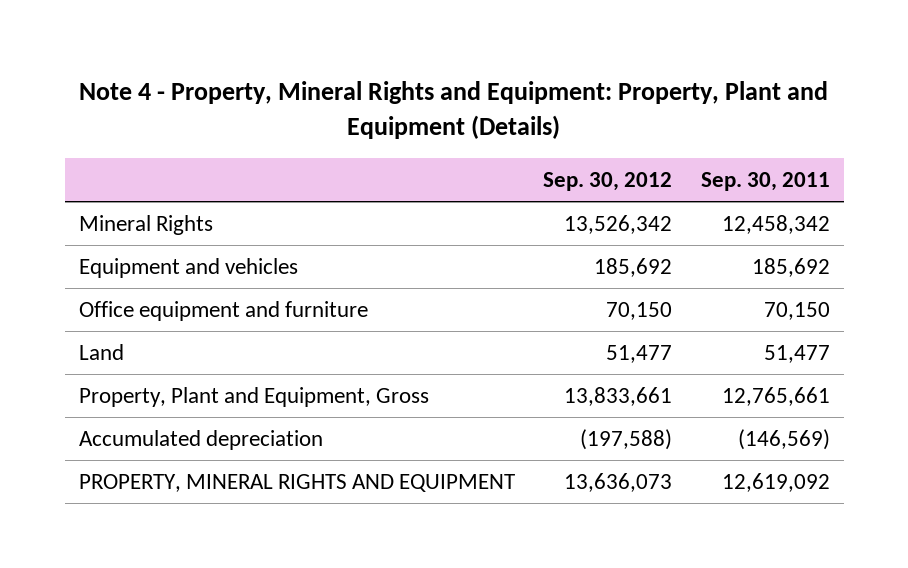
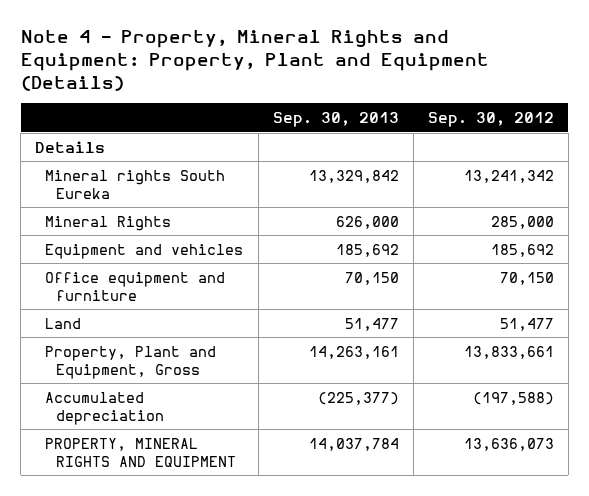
- | Sep. 30, 2012 | Sep. 30, 2011
+ | Sep. 30, 2013 | Sep. 30, 2012
- Mineral Rights | 13,526,342 | 12,458,342
+ Details
+ Mineral rights South Eureka | 13,329,842 | 13,241,342
+ Mineral Rights | 626,000 | 285,000

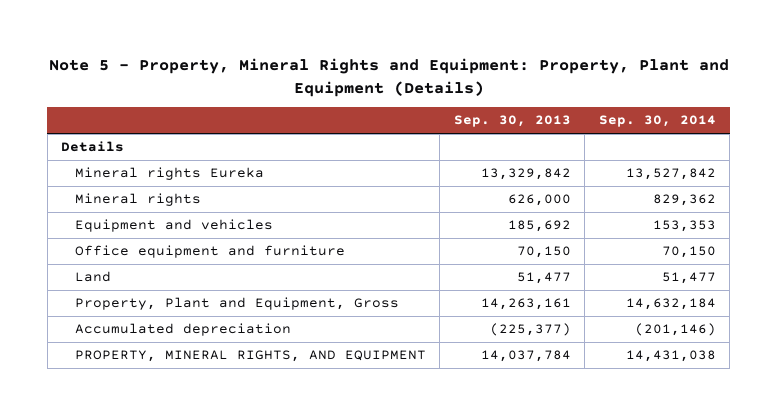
- Note 4 - Property, Mineral Rights and Equipment: Property, Plant and Equipment (Details)
+ Note 5 - Property, Mineral Rights and Equipment: Property, Plant and Equipment (Details)
- | Sep. 30, 2013 | Sep. 30, 2012
+ | Sep. 30, 2013 | Sep. 30, 2014
- Mineral rights South Eureka | 13,329,842 | 13,241,342
- Mineral Rights | 626,000 | 285,000
+ Mineral rights Eureka | 13,329,842 | 13,527,842
+ Mineral rights | 626,000 | 829,362
- PROPERTY, MINERAL RIGHTS AND EQUIPMENT | 14,037,784 | 13,636,073
+ PROPERTY, MINERAL RIGHTS, AND EQUIPMENT | 14,037,784 | 14,431,038

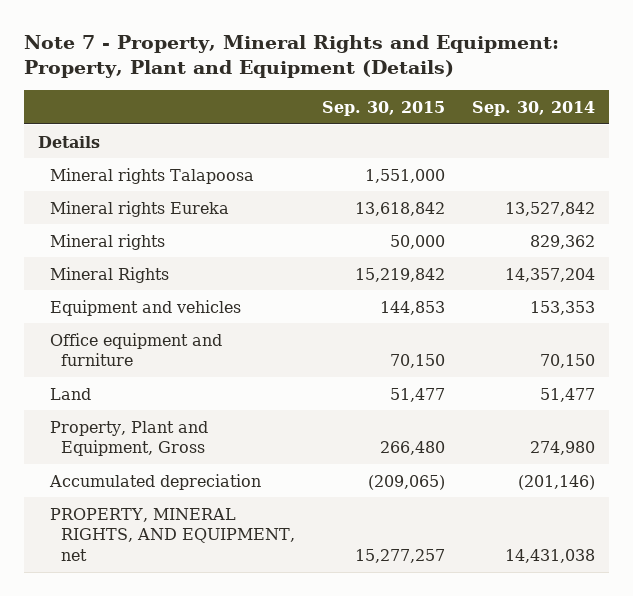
- Note 5 - Property, Mineral Rights and Equipment: Property, Plant and Equipment (Details)
+ Note 7 - Property, Mineral Rights and Equipment: Property, Plant and Equipment (Details)
- | Sep. 30, 2013 | Sep. 30, 2014
+ | Sep. 30, 2015 | Sep. 30, 2014
+ Mineral rights Talapoosa | 1,551,000 |
+ Mineral Rights | 15,219,842 | 14,357,204
- Property, Plant and Equipment, Gross | 14,263,161 | 14,632,184
+ Property, Plant and Equipment, Gross | 266,480 | 274,980
- PROPERTY, MINERAL RIGHTS, AND EQUIPMENT | 14,037,784 | 14,431,038
+ PROPERTY, MINERAL RIGHTS, AND EQUIPMENT, net | 15,277,257 | 14,431,038

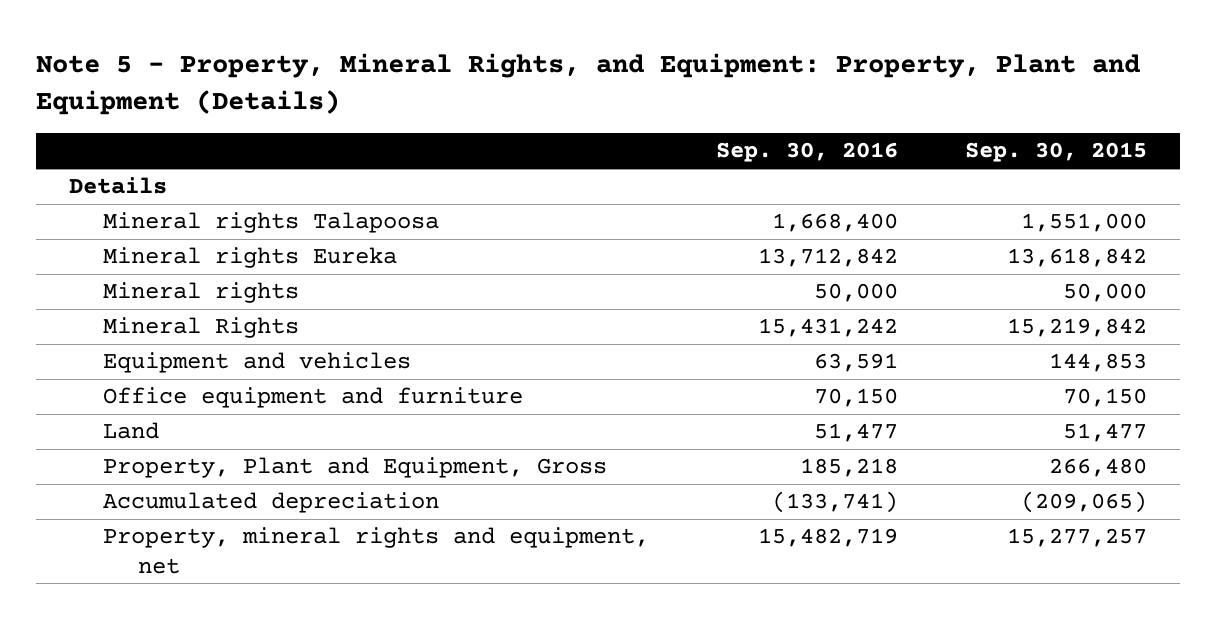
- Note 7 - Property, Mineral Rights and Equipment: Property, Plant and Equipment (Details)
+ Note 5 - Property, Mineral Rights, and Equipment: Property, Plant and Equipment (Details)
- | Sep. 30, 2015 | Sep. 30, 2014
+ | Sep. 30, 2016 | Sep. 30, 2015
- PROPERTY, MINERAL RIGHTS, AND EQUIPMENT, net | 15,277,257 | 14,431,038
+ Property, mineral rights and equipment, net | 15,482,719 | 15,277,257

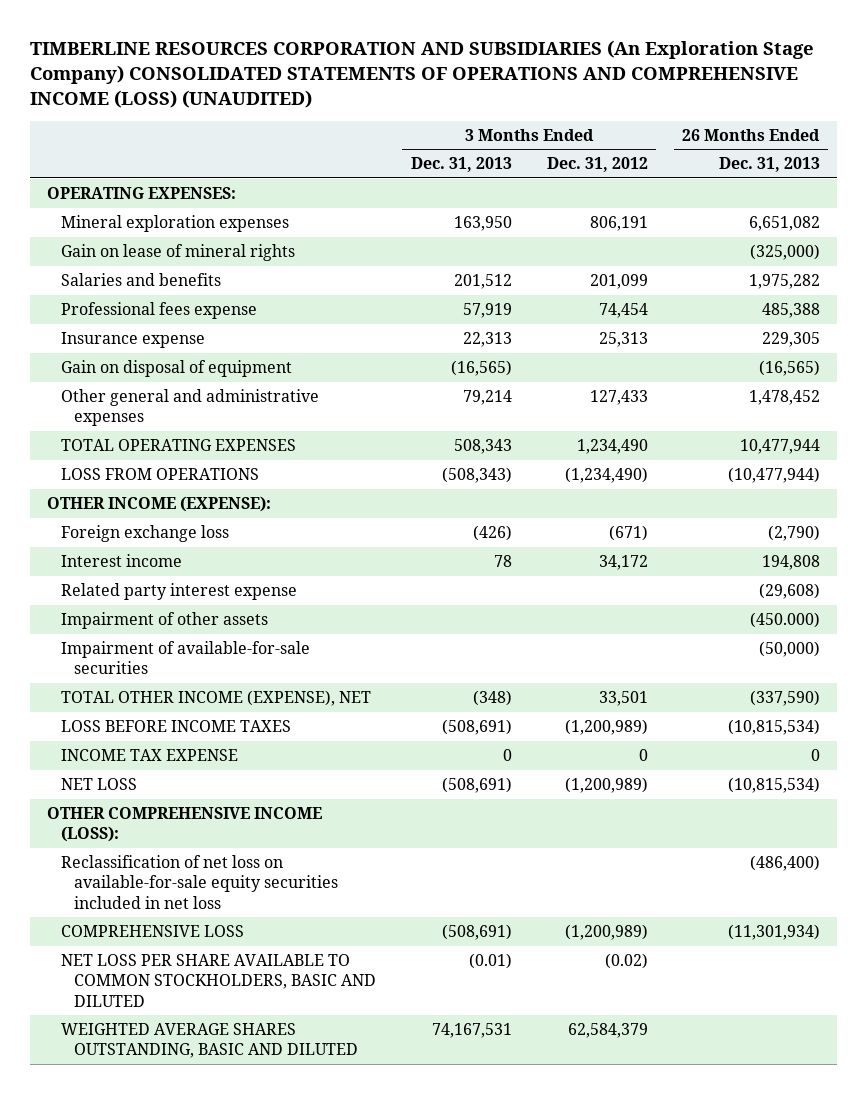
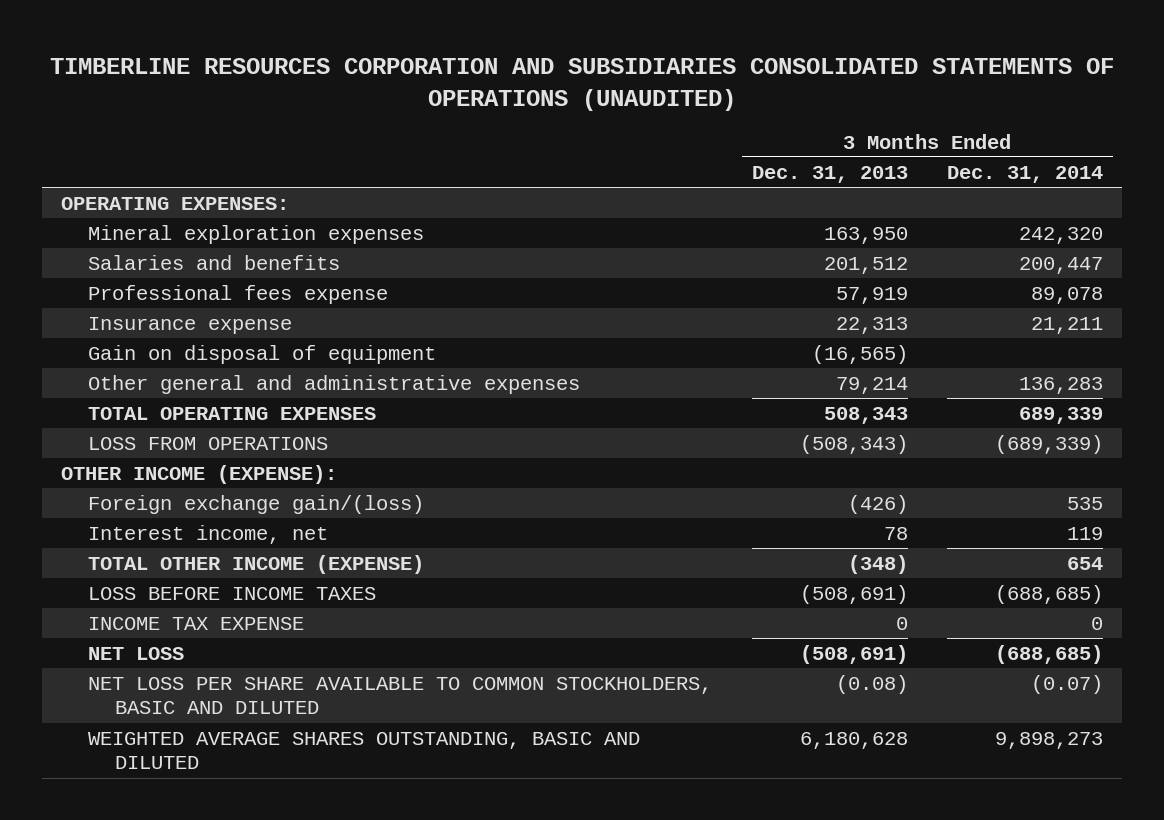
- TIMBERLINE RESOURCES CORPORATION AND SUBSIDIARIES (An Exploration Stage Company) CONSOLIDATED STATEMENTS OF OPERATIONS AND COMPREHENSIVE INCOME (LOSS) (UNAUDITED)
+ TIMBERLINE RESOURCES CORPORATION AND SUBSIDIARIES CONSOLIDATED STATEMENTS OF OPERATIONS (UNAUDITED)
- | 3 Months Ended Dec. 31, 2013 | 3 Months Ended Dec. 31, 2012 | 26 Months Ended Dec. 31, 2013
+ | 3 Months Ended Dec. 31, 2013 | 3 Months Ended Dec. 31, 2014
- Gain on lease of mineral rights | | | (325,000)
- Foreign exchange loss | (426) | (671) | (2,790)
- Interest income | 78 | 34,172 | 194,808
- Related party interest expense | | | (29,608)
- Impairment of other assets | | | (450.000)
- Impairment of available-for-sale securities | | | (50,000)
- TOTAL OTHER INCOME (EXPENSE), NET | (348) | 33,501 | (337,590)
+ Foreign exchange gain/(loss) | (426) | 535
+ Interest income, net | 78 | 119
+ TOTAL OTHER INCOME (EXPENSE) | (348) | 654
- OTHER COMPREHENSIVE INCOME (LOSS):
- Reclassification of net loss on available-for-sale equity securities included in net loss | | | (486,400)
- COMPREHENSIVE LOSS | (508,691) | (1,200,989) | (11,301,934)
- NET LOSS PER SHARE AVAILABLE TO COMMON STOCKHOLDERS, BASIC AND DILUTED | (0.01) | (0.02) |
- WEIGHTED AVERAGE SHARES OUTSTANDING, BASIC AND DILUTED | 74,167,531 | 62,584,379 |
+ NET LOSS PER SHARE AVAILABLE TO COMMON STOCKHOLDERS, BASIC AND DILUTED | (0.08) | (0.07)
+ WEIGHTED AVERAGE SHARES OUTSTANDING, BASIC AND DILUTED | 6,180,628 | 9,898,273

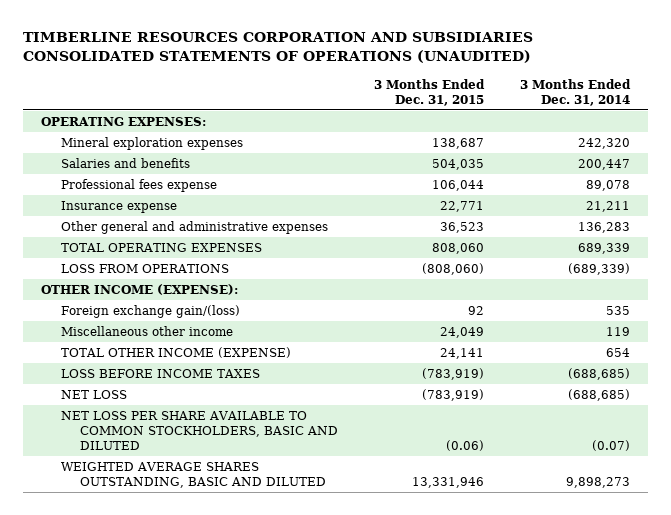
- | 3 Months Ended Dec. 31, 2013 | 3 Months Ended Dec. 31, 2014
+ | 3 Months Ended Dec. 31, 2015 | 3 Months Ended Dec. 31, 2014
- Gain on disposal of equipment | (16,565) |
- Interest income, net | 78 | 119
+ Miscellaneous other income | 24,049 | 119
- INCOME TAX EXPENSE | 0 | 0

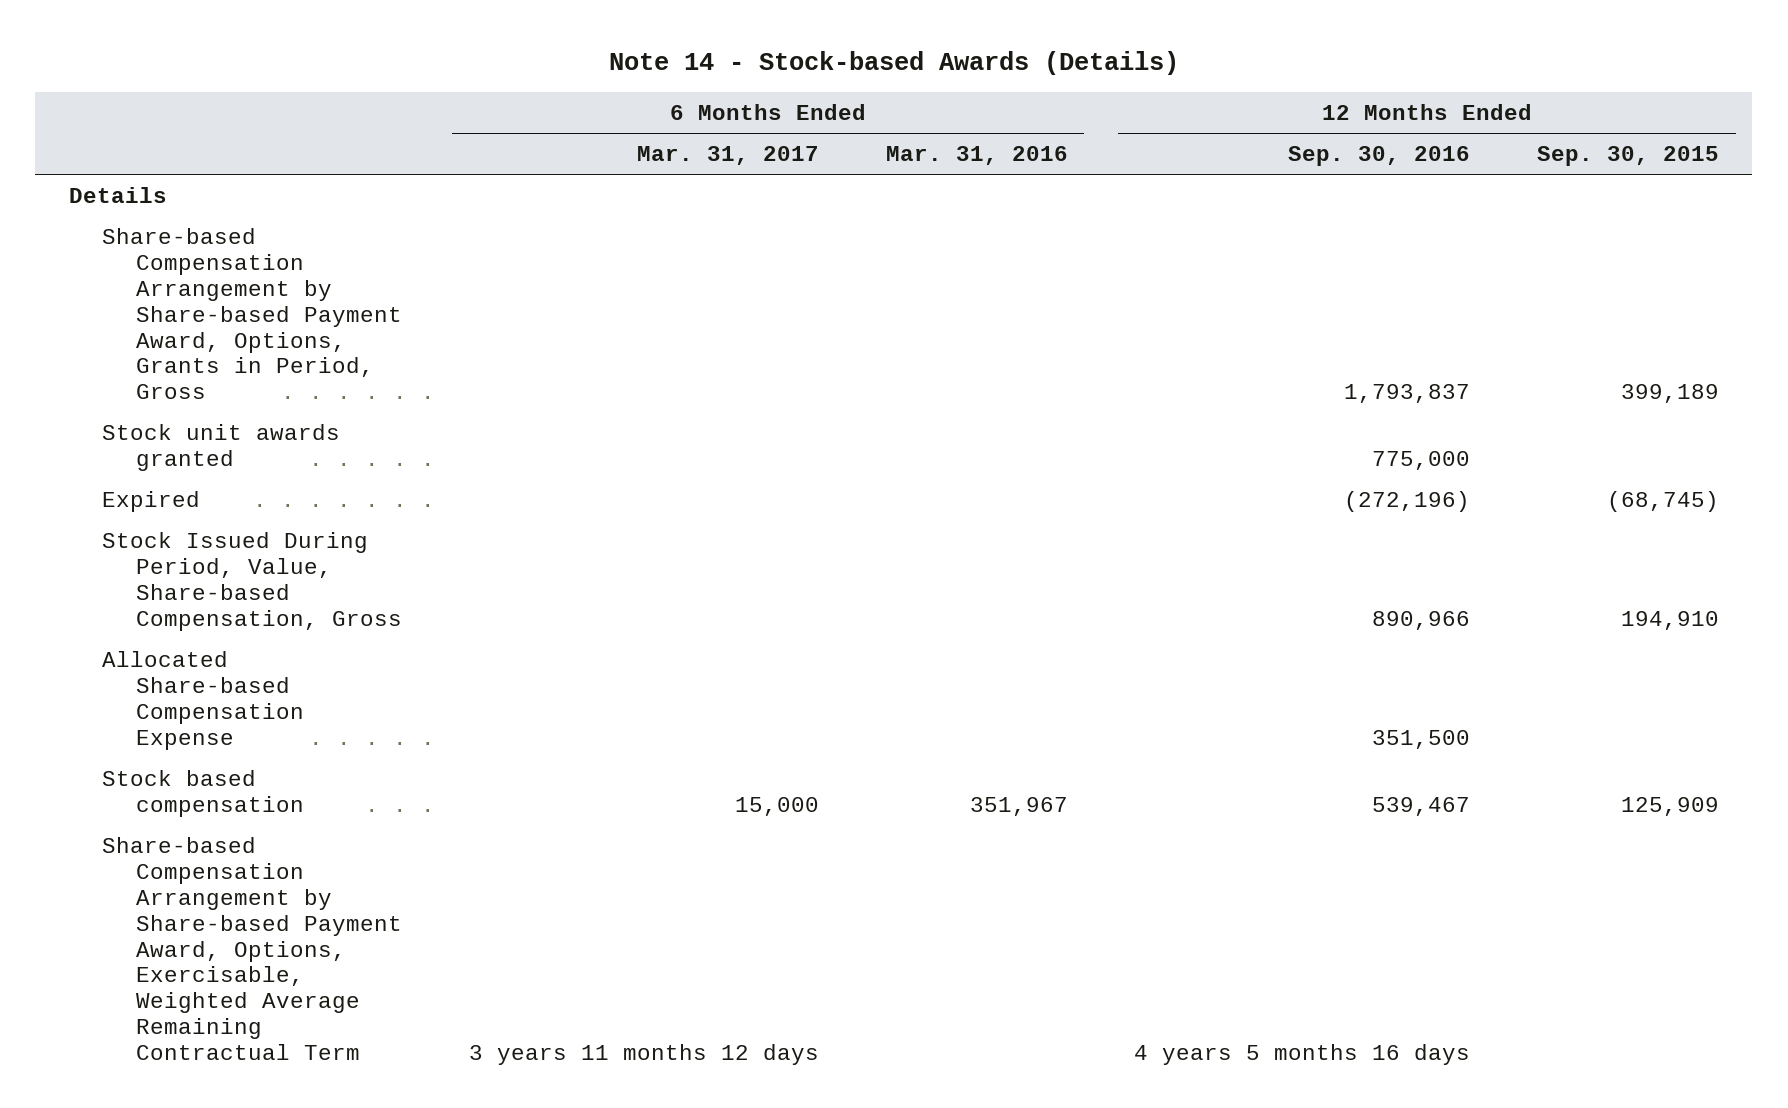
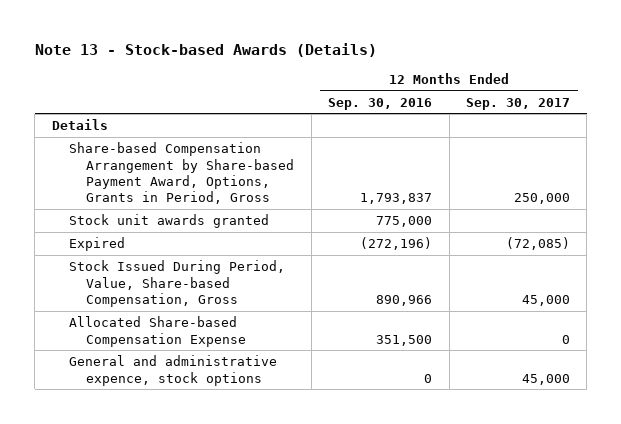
- Note 14 - Stock-based Awards (Details)
+ Note 13 - Stock-based Awards (Details)
- | 6 Months Ended Mar. 31, 2017 | 6 Months Ended Mar. 31, 2016 | 12 Months Ended Sep. 30, 2016 | 12 Months Ended Sep. 30, 2015
+ | 12 Months Ended Sep. 30, 2016 | 12 Months Ended Sep. 30, 2017
- Stock based compensation | 15,000 | 351,967 | 539,467 | 125,909
- Share-based Compensation Arrangement by Share-based Payment Award, Options, Exercisable, Weighted Average Remaining Contractual Term | 3 years 11 months 12 days | | 4 years 5 months 16 days |
+ General and administrative expence, stock options | 0 | 45,000

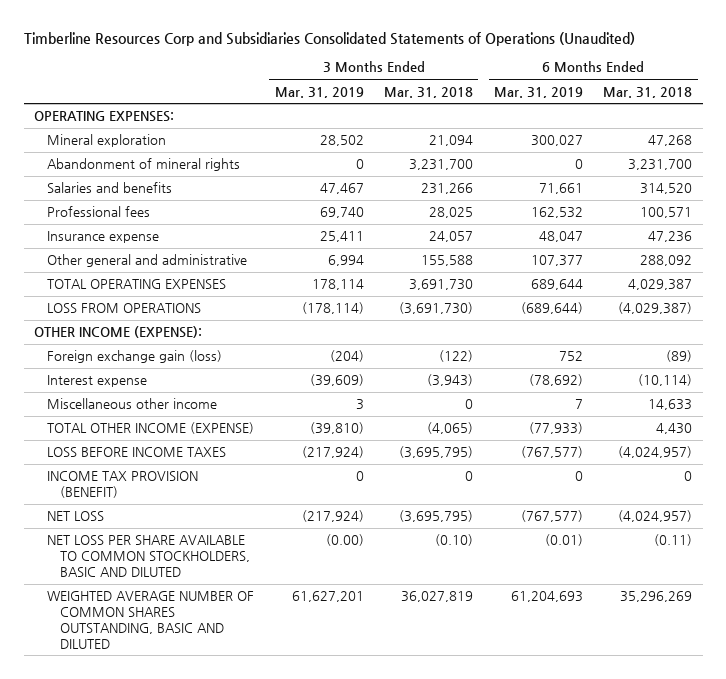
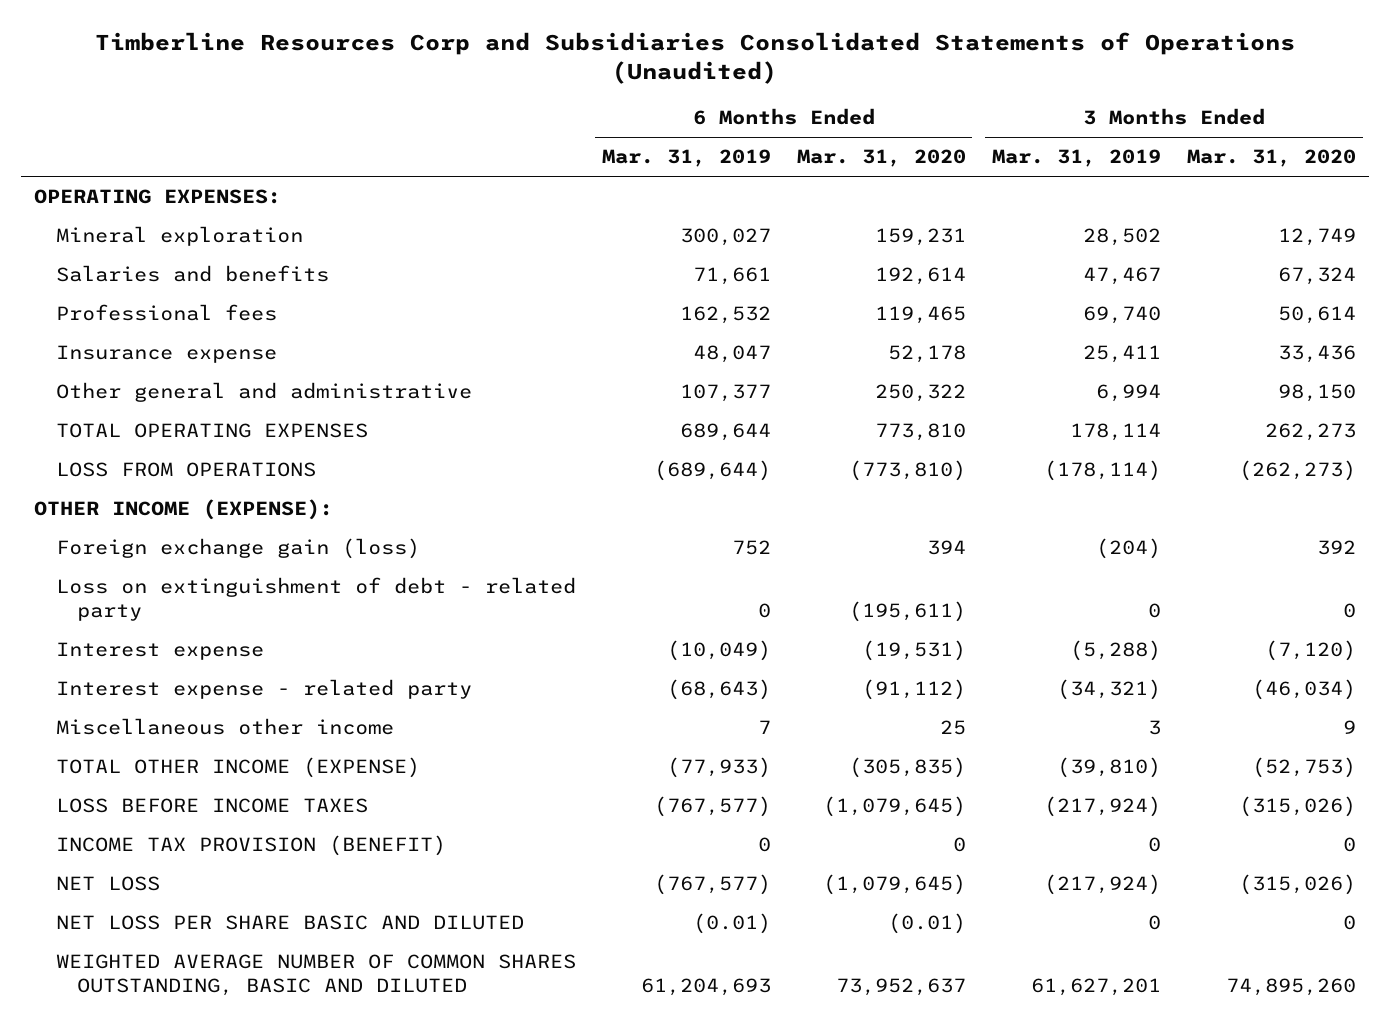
- | 3 Months Ended Mar. 31, 2019 | 3 Months Ended Mar. 31, 2018 | 6 Months Ended Mar. 31, 2019 | 6 Months Ended Mar. 31, 2018
+ | 6 Months Ended Mar. 31, 2019 | 6 Months Ended Mar. 31, 2020 | 3 Months Ended Mar. 31, 2019 | 3 Months Ended Mar. 31, 2020
- Abandonment of mineral rights | 0 | 3,231,700 | 0 | 3,231,700
- Interest expense | (39,609) | (3,943) | (78,692) | (10,114)
+ Loss on extinguishment of debt - related party | 0 | (195,611) | 0 | 0
+ Interest expense | (10,049) | (19,531) | (5,288) | (7,120)
+ Interest expense - related party | (68,643) | (91,112) | (34,321) | (46,034)
- NET LOSS PER SHARE AVAILABLE TO COMMON STOCKHOLDERS, BASIC AND DILUTED | (0.00) | (0.10) | (0.01) | (0.11)
+ NET LOSS PER SHARE BASIC AND DILUTED | (0.01) | (0.01) | 0 | 0

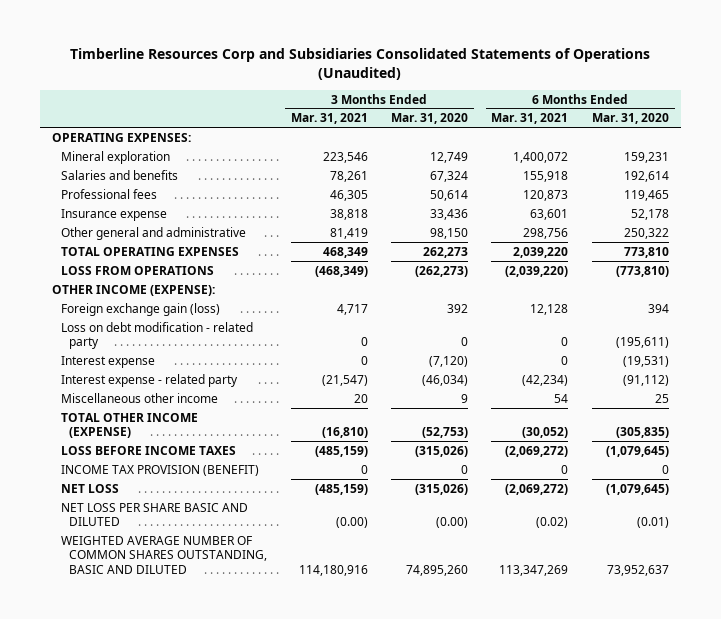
- | 6 Months Ended Mar. 31, 2019 | 6 Months Ended Mar. 31, 2020 | 3 Months Ended Mar. 31, 2019 | 3 Months Ended Mar. 31, 2020
+ | 3 Months Ended Mar. 31, 2021 | 3 Months Ended Mar. 31, 2020 | 6 Months Ended Mar. 31, 2021 | 6 Months Ended Mar. 31, 2020
- Loss on extinguishment of debt - related party | 0 | (195,611) | 0 | 0
+ Loss on debt modification - related party | 0 | 0 | 0 | (195,611)
- NET LOSS PER SHARE BASIC AND DILUTED | (0.01) | (0.01) | 0 | 0
+ NET LOSS PER SHARE BASIC AND DILUTED | (0.00) | (0.00) | (0.02) | (0.01)

